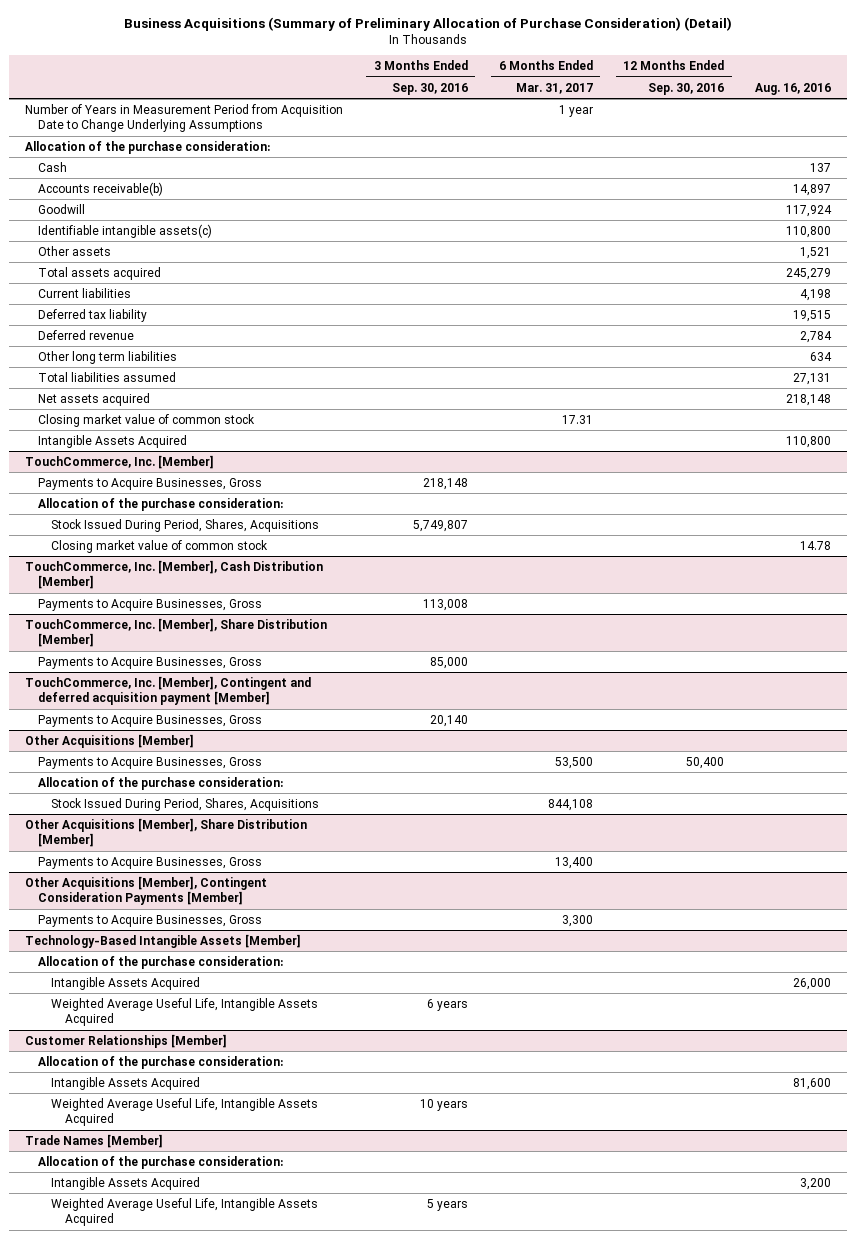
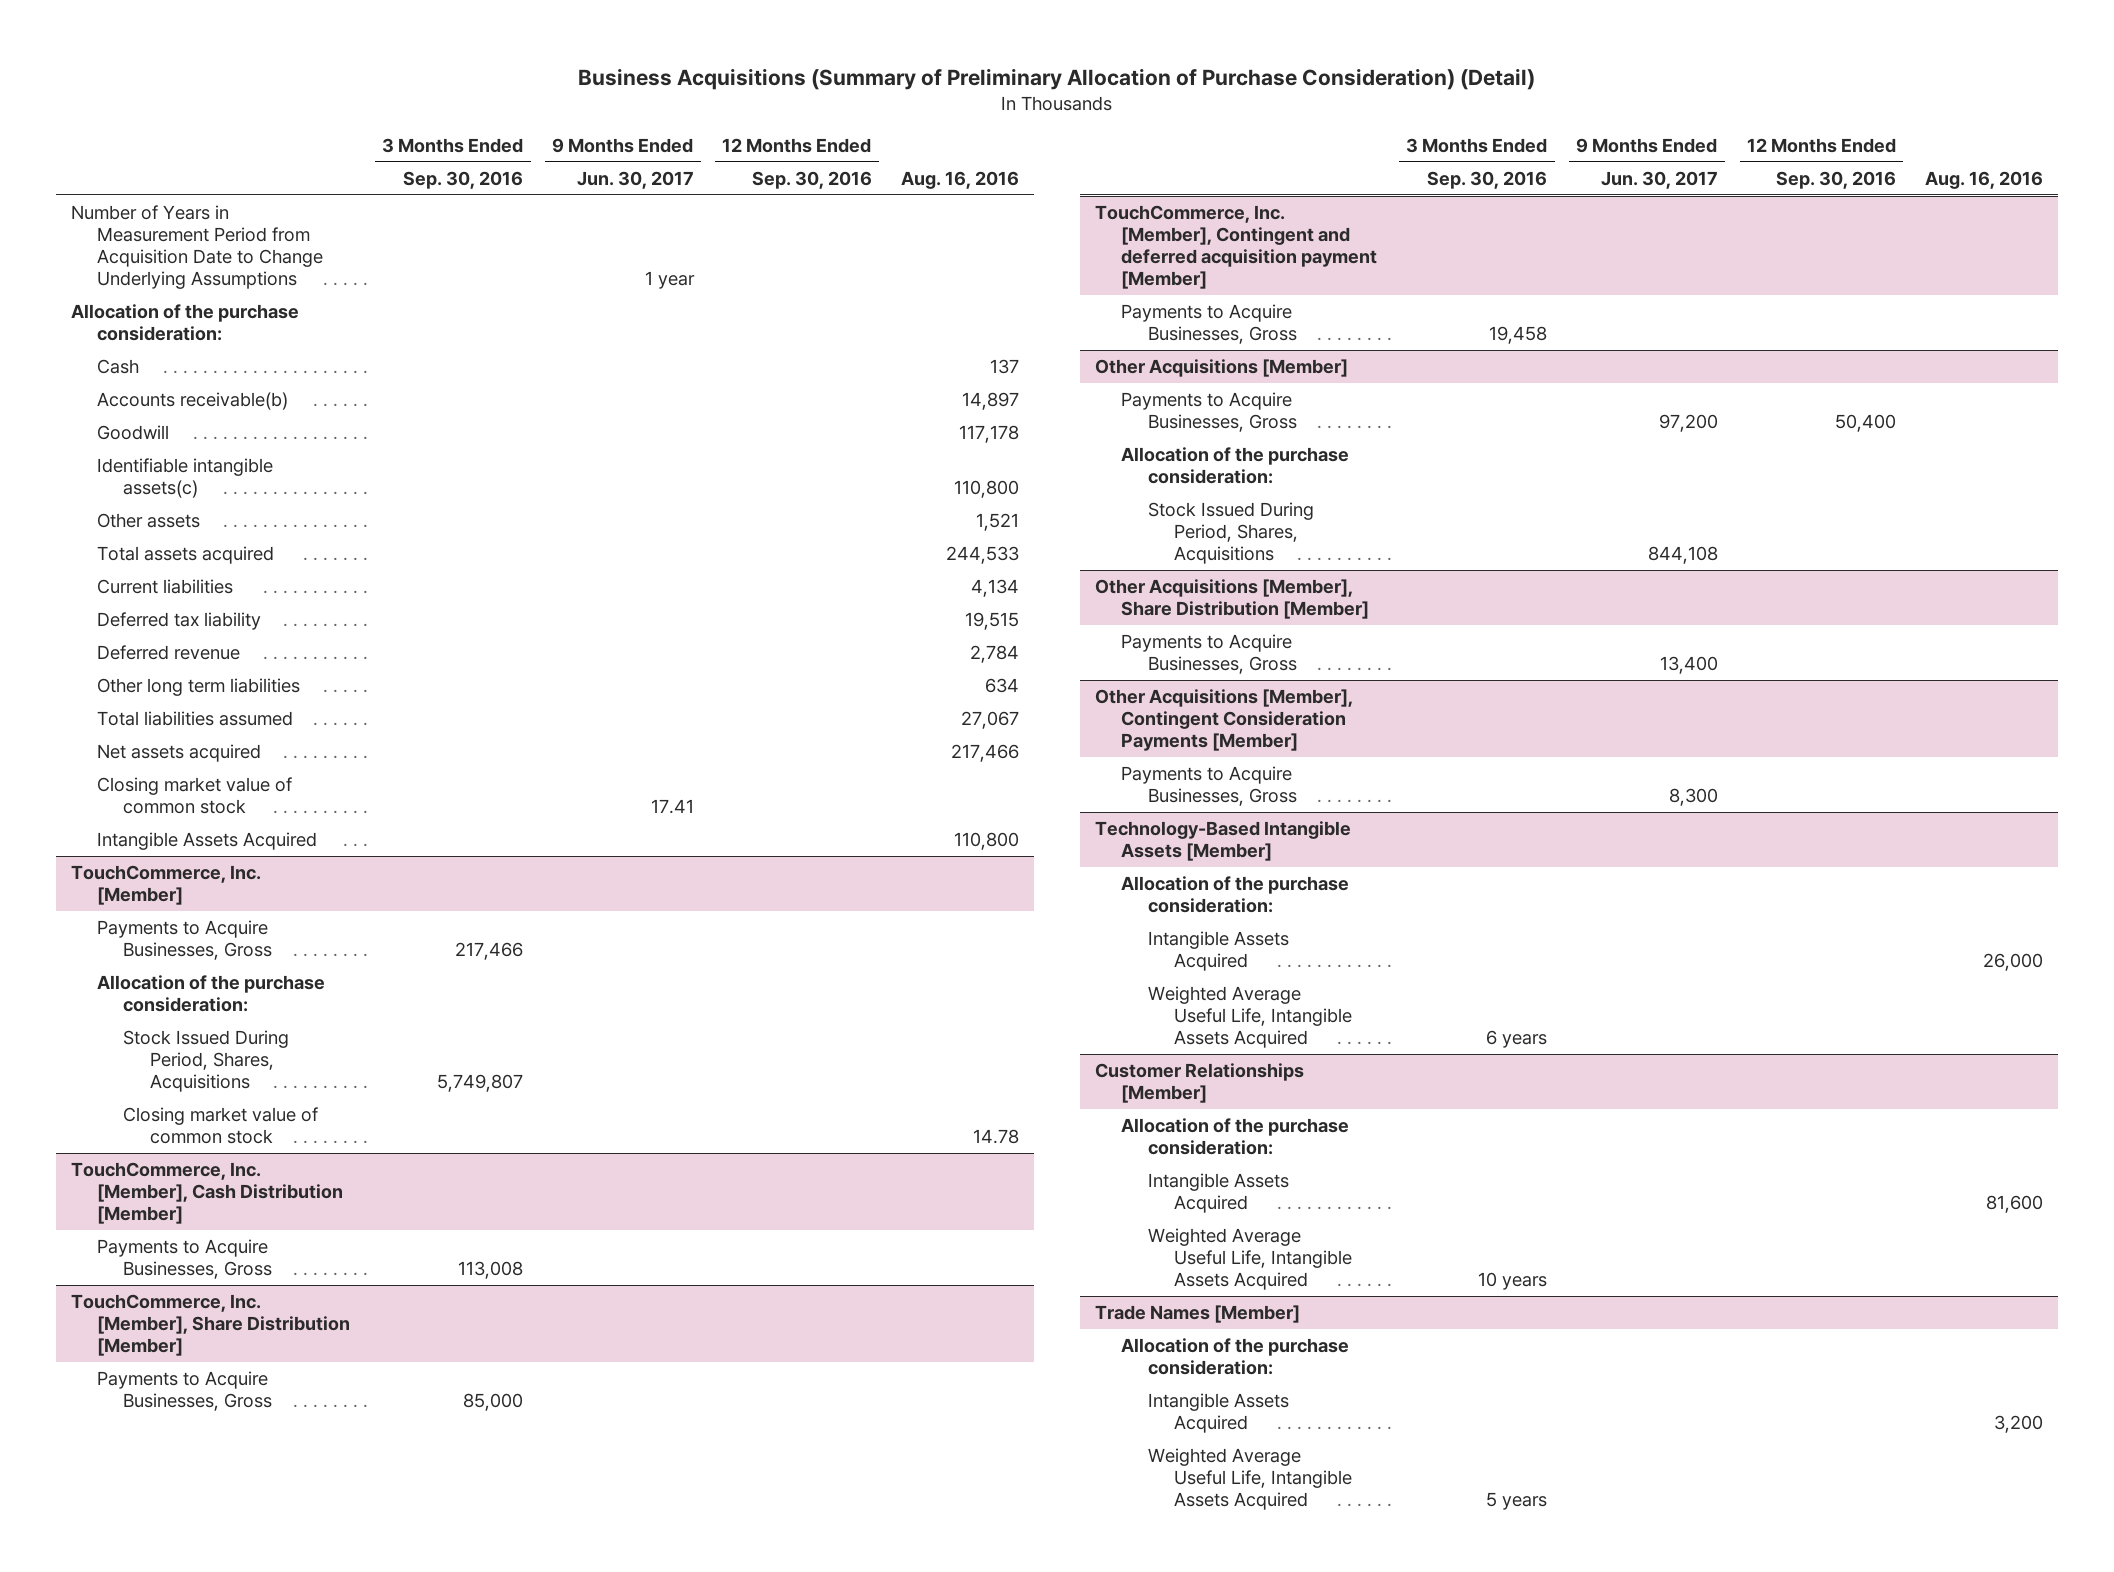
- | 3 Months Ended Sep. 30, 2016 | 6 Months Ended Mar. 31, 2017 | 12 Months Ended Sep. 30, 2016 | Aug. 16, 2016
+ | 3 Months Ended Sep. 30, 2016 | 9 Months Ended Jun. 30, 2017 | 12 Months Ended Sep. 30, 2016 | Aug. 16, 2016
- Goodwill | | | | 117,924
+ Goodwill | | | | 117,178
- Total assets acquired | | | | 245,279
- Current liabilities | | | | 4,198
+ Total assets acquired | | | | 244,533
+ Current liabilities | | | | 4,134
- Total liabilities assumed | | | | 27,131
- Net assets acquired | | | | 218,148
+ Total liabilities assumed | | | | 27,067
+ Net assets acquired | | | | 217,466
@ TouchCommerce, Inc. [Member]
- Payments to Acquire Businesses, Gross | 218,148 | | |
+ Payments to Acquire Businesses, Gross | 217,466 | | |
@ TouchCommerce, Inc. [Member], Contingent and deferred acquisition payment [Member]
- Payments to Acquire Businesses, Gross | 20,140 | | |
+ Payments to Acquire Businesses, Gross | 19,458 | | |

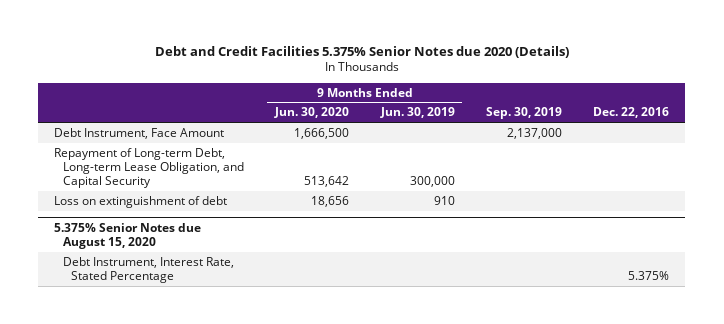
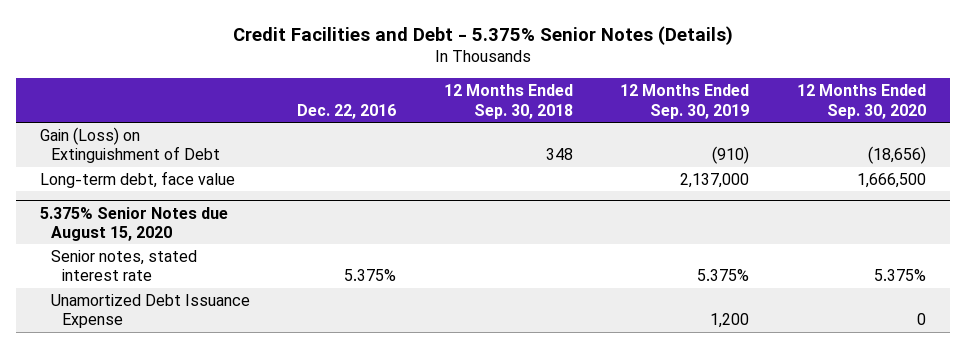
- Debt and Credit Facilities 5.375% Senior Notes due 2020 (Details)
+ Credit Facilities and Debt - 5.375% Senior Notes (Details)
- | 9 Months Ended Jun. 30, 2020 | 9 Months Ended Jun. 30, 2019 | Sep. 30, 2019 | Dec. 22, 2016
+ | Dec. 22, 2016 | 12 Months Ended Sep. 30, 2018 | 12 Months Ended Sep. 30, 2019 | 12 Months Ended Sep. 30, 2020
- Debt Instrument, Face Amount | 1,666,500 | | 2,137,000 |
- Repayment of Long-term Debt, Long-term Lease Obligation, and Capital Security | 513,642 | 300,000 | |
- Loss on extinguishment of debt | 18,656 | 910 | |
+ Gain (Loss) on Extinguishment of Debt | | 348 | (910) | (18,656)
+ Long-term debt, face value | | | 2,137,000 | 1,666,500
@ 5.375% Senior Notes due August 15, 2020
- Debt Instrument, Interest Rate, Stated Percentage | | | | 5.375%
+ Senior notes, stated interest rate | 5.375% | | 5.375% | 5.375%
+ Unamortized Debt Issuance Expense | | | 1,200 | 0

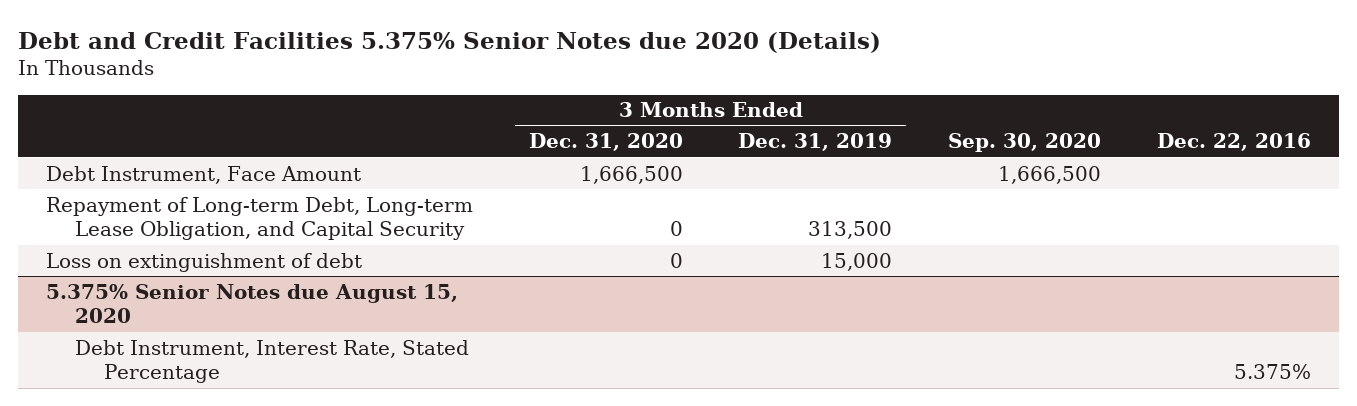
- Credit Facilities and Debt - 5.375% Senior Notes (Details)
+ Debt and Credit Facilities 5.375% Senior Notes due 2020 (Details)
- | Dec. 22, 2016 | 12 Months Ended Sep. 30, 2018 | 12 Months Ended Sep. 30, 2019 | 12 Months Ended Sep. 30, 2020
+ | 3 Months Ended Dec. 31, 2020 | 3 Months Ended Dec. 31, 2019 | Sep. 30, 2020 | Dec. 22, 2016
- Gain (Loss) on Extinguishment of Debt | | 348 | (910) | (18,656)
- Long-term debt, face value | | | 2,137,000 | 1,666,500
+ Debt Instrument, Face Amount | 1,666,500 | | 1,666,500 |
+ Repayment of Long-term Debt, Long-term Lease Obligation, and Capital Security | 0 | 313,500 | |
+ Loss on extinguishment of debt | 0 | 15,000 | |
@ 5.375% Senior Notes due August 15, 2020
- Senior notes, stated interest rate | 5.375% | | 5.375% | 5.375%
- Unamortized Debt Issuance Expense | | | 1,200 | 0
+ Debt Instrument, Interest Rate, Stated Percentage | | | | 5.375%

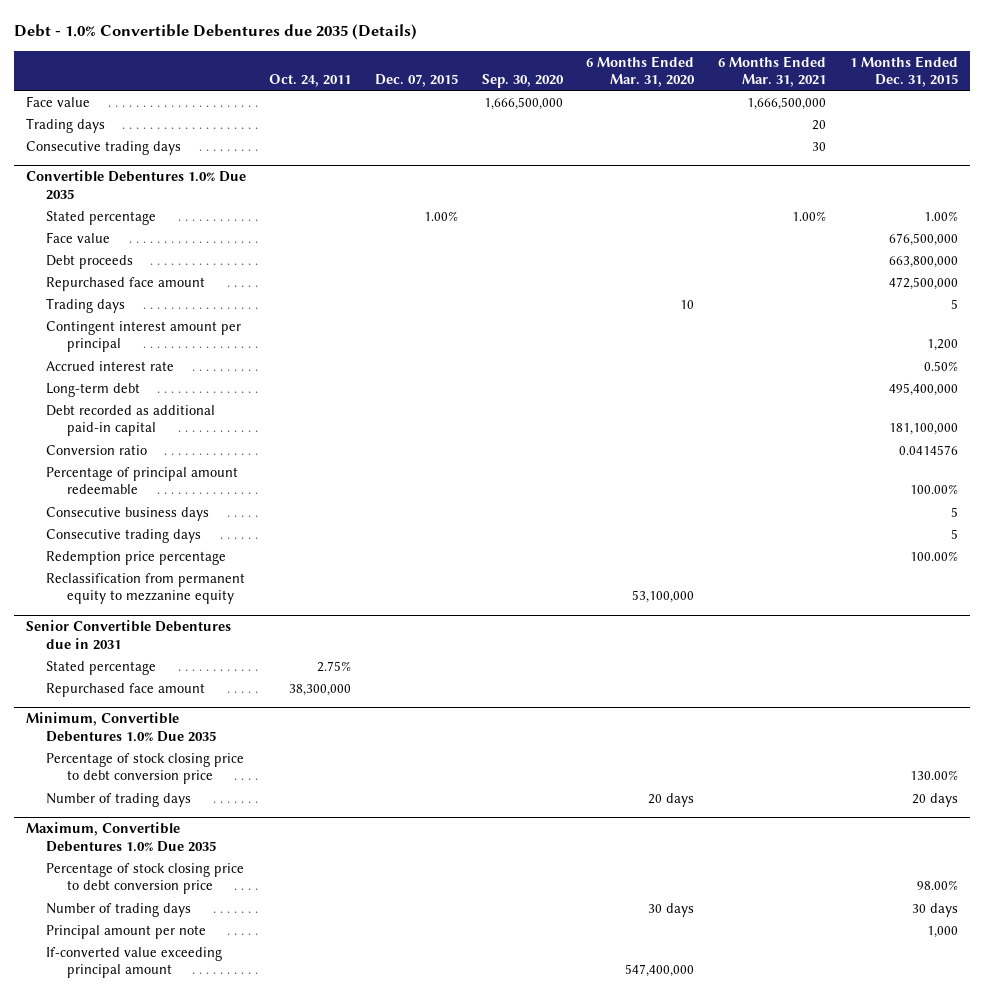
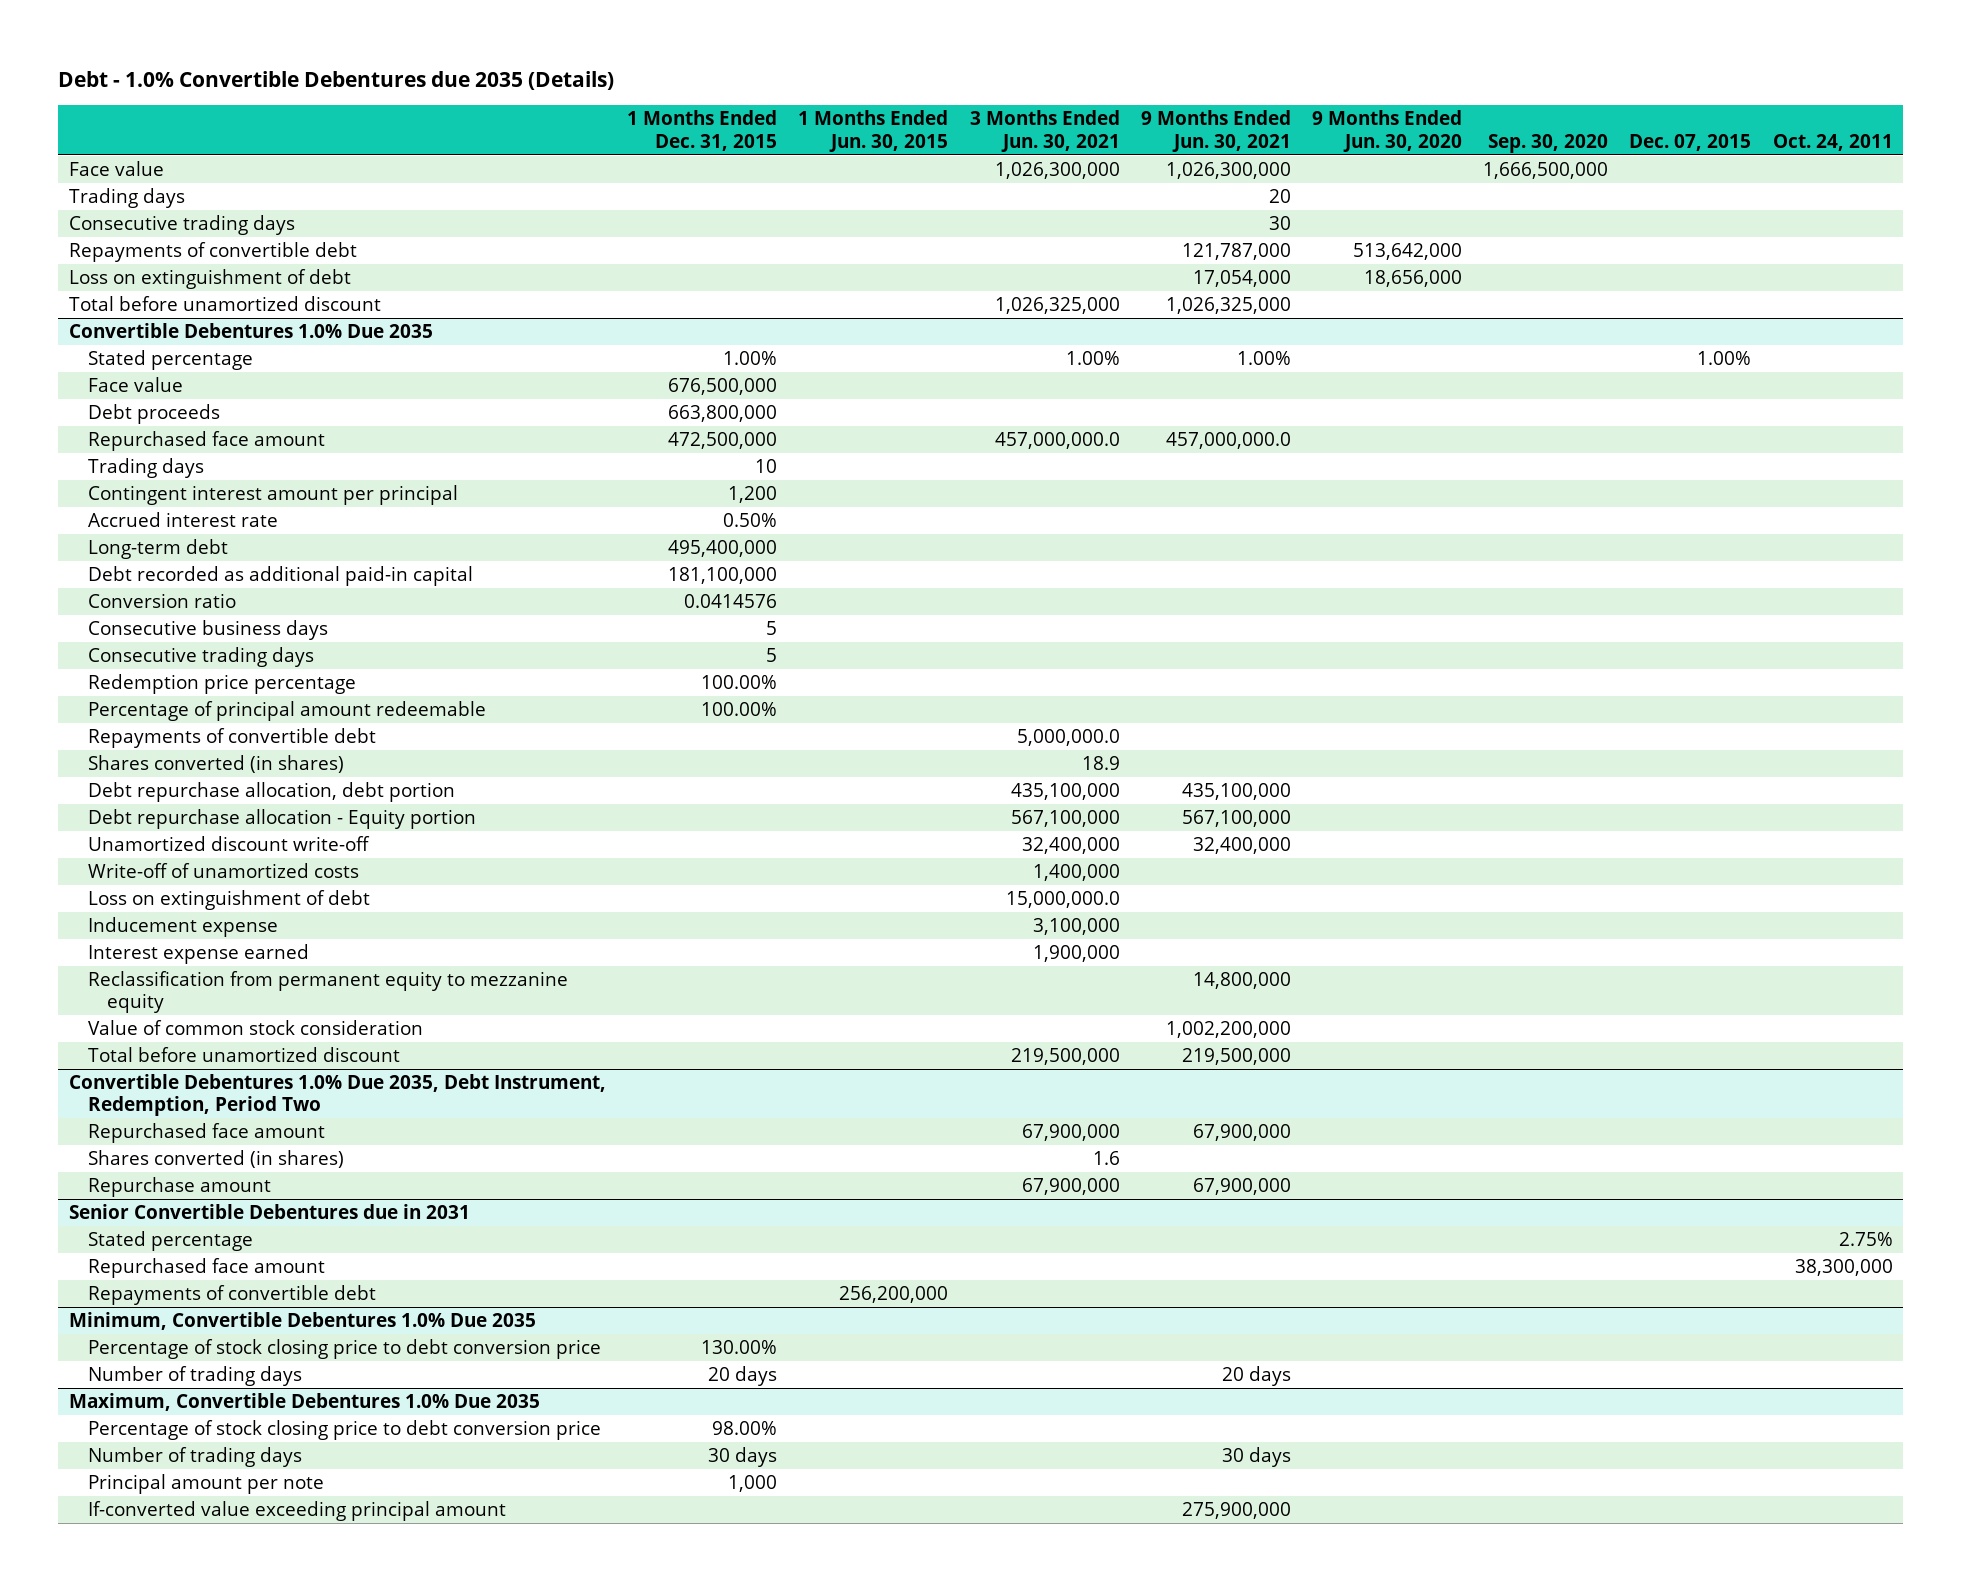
- | Oct. 24, 2011 | Dec. 07, 2015 | Sep. 30, 2020 | 6 Months Ended Mar. 31, 2020 | 6 Months Ended Mar. 31, 2021 | 1 Months Ended Dec. 31, 2015
+ | 1 Months Ended Dec. 31, 2015 | 1 Months Ended Jun. 30, 2015 | 3 Months Ended Jun. 30, 2021 | 9 Months Ended Jun. 30, 2021 | 9 Months Ended Jun. 30, 2020 | Sep. 30, 2020 | Dec. 07, 2015 | Oct. 24, 2011
+ Repayments of convertible debt | | | | 121,787,000 | 513,642,000 | | |
+ Loss on extinguishment of debt | | | | 17,054,000 | 18,656,000 | | |
+ Total before unamortized discount | | | 1,026,325,000 | 1,026,325,000 | | | |
@ Convertible Debentures 1.0% Due 2035
- Trading days | | | | 10 | | 5
+ Trading days | 10 | | | | | | |
moved down: Percentage of principal amount redeemable | 100.00% | | | | | | |
+ Repayments of convertible debt | | | 5,000,000.0 | | | | |
+ Shares converted (in shares) | | | 18.9 | | | | |
+ Debt repurchase allocation, debt portion | | | 435,100,000 | 435,100,000 | | | |
+ Debt repurchase allocation - Equity portion | | | 567,100,000 | 567,100,000 | | | |
+ Unamortized discount write-off | | | 32,400,000 | 32,400,000 | | | |
+ Write-off of unamortized costs | | | 1,400,000 | | | | |
+ Loss on extinguishment of debt | | | 15,000,000.0 | | | | |
+ Inducement expense | | | 3,100,000 | | | | |
+ Interest expense earned | | | 1,900,000 | | | | |
+ Value of common stock consideration | | | | 1,002,200,000 | | | |
+ Total before unamortized discount | | | 219,500,000 | 219,500,000 | | | |
+ Convertible Debentures 1.0% Due 2035, Debt Instrument, Redemption, Period Two
+ Repurchased face amount | | | 67,900,000 | 67,900,000 | | | |
+ Shares converted (in shares) | | | 1.6 | | | | |
+ Repurchase amount | | | 67,900,000 | 67,900,000 | | | |
@ Senior Convertible Debentures due in 2031
+ Repayments of convertible debt | | 256,200,000 | | | | | |

